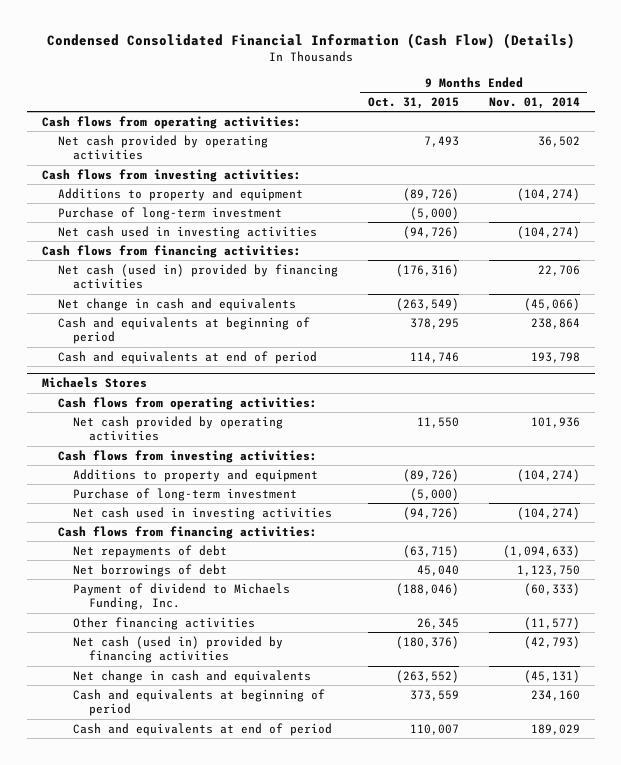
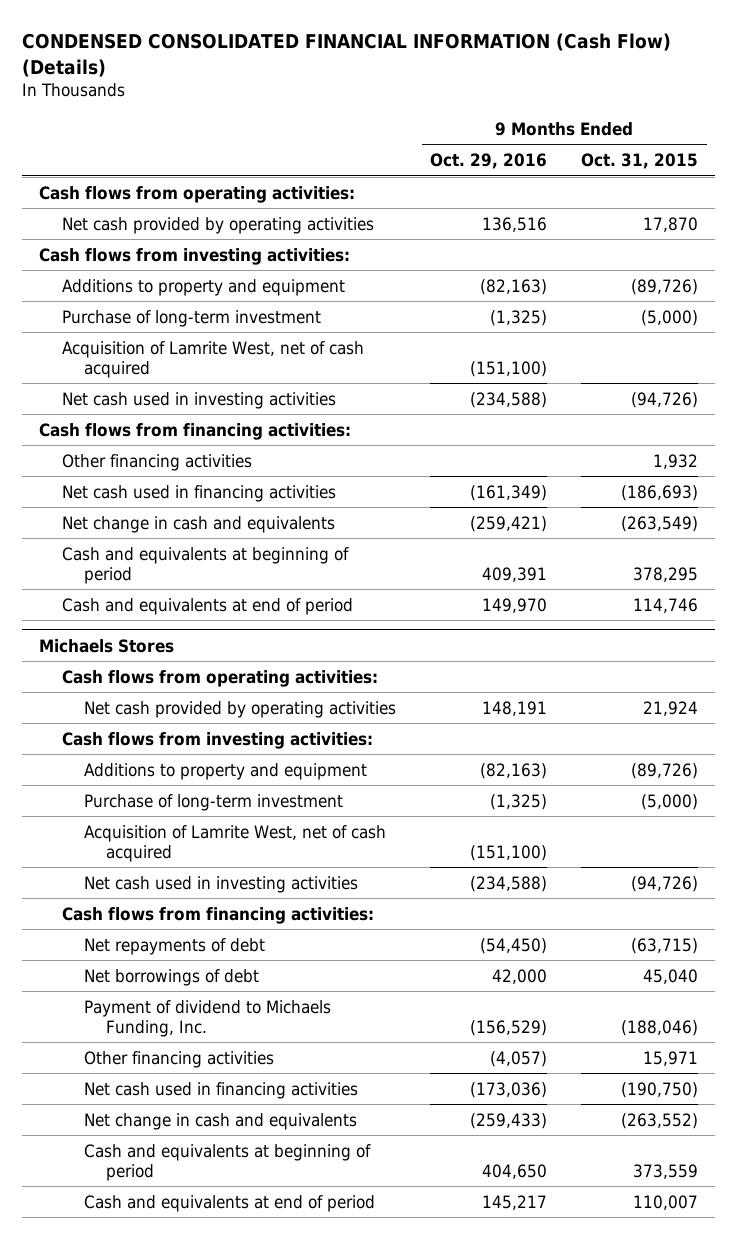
- Condensed Consolidated Financial Information (Cash Flow) (Details)
+ CONDENSED CONSOLIDATED FINANCIAL INFORMATION (Cash Flow) (Details)
- | 9 Months Ended Oct. 31, 2015 | 9 Months Ended Nov. 01, 2014
+ | 9 Months Ended Oct. 29, 2016 | 9 Months Ended Oct. 31, 2015
- Net cash provided by operating activities | 7,493 | 36,502
+ Net cash provided by operating activities | 136,516 | 17,870
+ Acquisition of Lamrite West, net of cash acquired | (151,100) |
- Net cash (used in) provided by financing activities | (176,316) | 22,706
+ Other financing activities | | 1,932
+ Net cash used in financing activities | (161,349) | (186,693)
@ Michaels Stores
- Net cash provided by operating activities | 11,550 | 101,936
+ Net cash provided by operating activities | 148,191 | 21,924
+ Acquisition of Lamrite West, net of cash acquired | (151,100) |
- Other financing activities | 26,345 | (11,577)
- Net cash (used in) provided by financing activities | (180,376) | (42,793)
+ Other financing activities | (4,057) | 15,971
+ Net cash used in financing activities | (173,036) | (190,750)

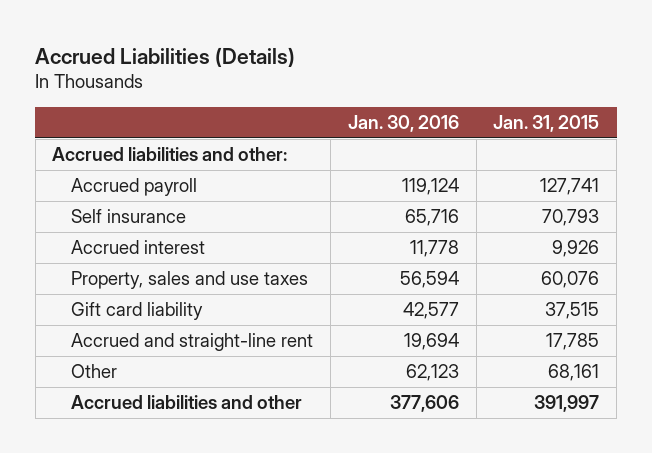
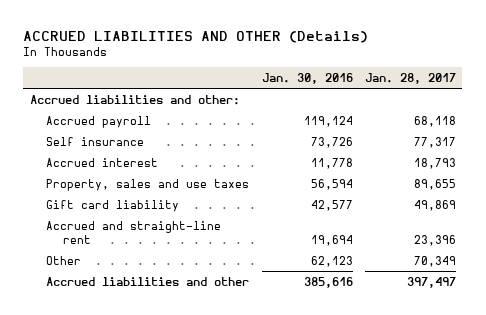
- Accrued Liabilities (Details)
+ ACCRUED LIABILITIES AND OTHER (Details)
- | Jan. 30, 2016 | Jan. 31, 2015
+ | Jan. 30, 2016 | Jan. 28, 2017
- Self insurance | 65,716 | 70,793
+ Self insurance | 73,726 | 77,317
- Accrued liabilities and other | 377,606 | 391,997
+ Accrued liabilities and other | 385,616 | 397,497

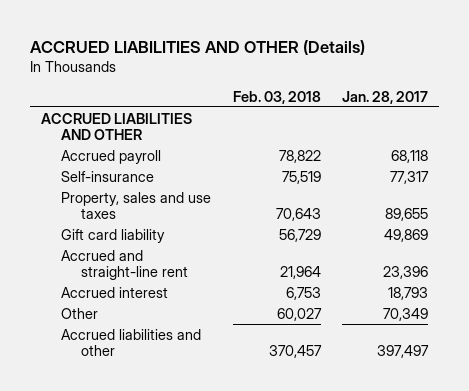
- | Jan. 30, 2016 | Jan. 28, 2017
+ | Feb. 03, 2018 | Jan. 28, 2017
- Accrued liabilities and other:
+ ACCRUED LIABILITIES AND OTHER
- Self insurance | 73,726 | 77,317
+ Self-insurance | 75,519 | 77,317
moved down: Accrued interest | 6,753 | 18,793

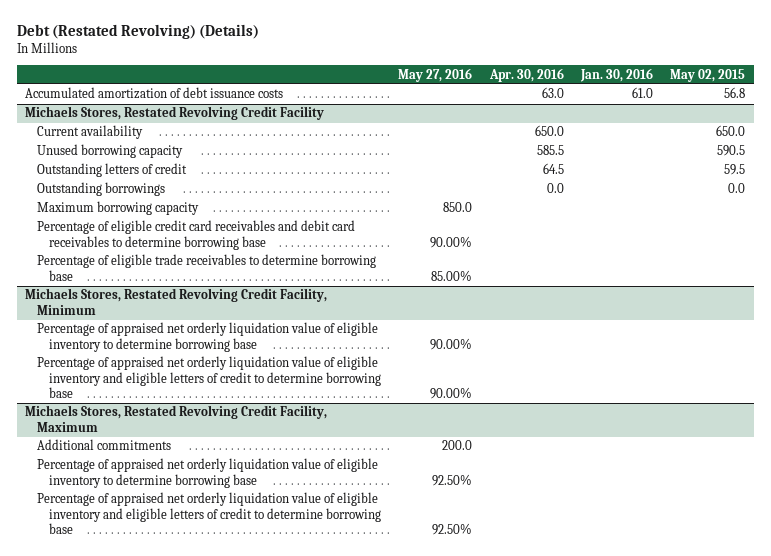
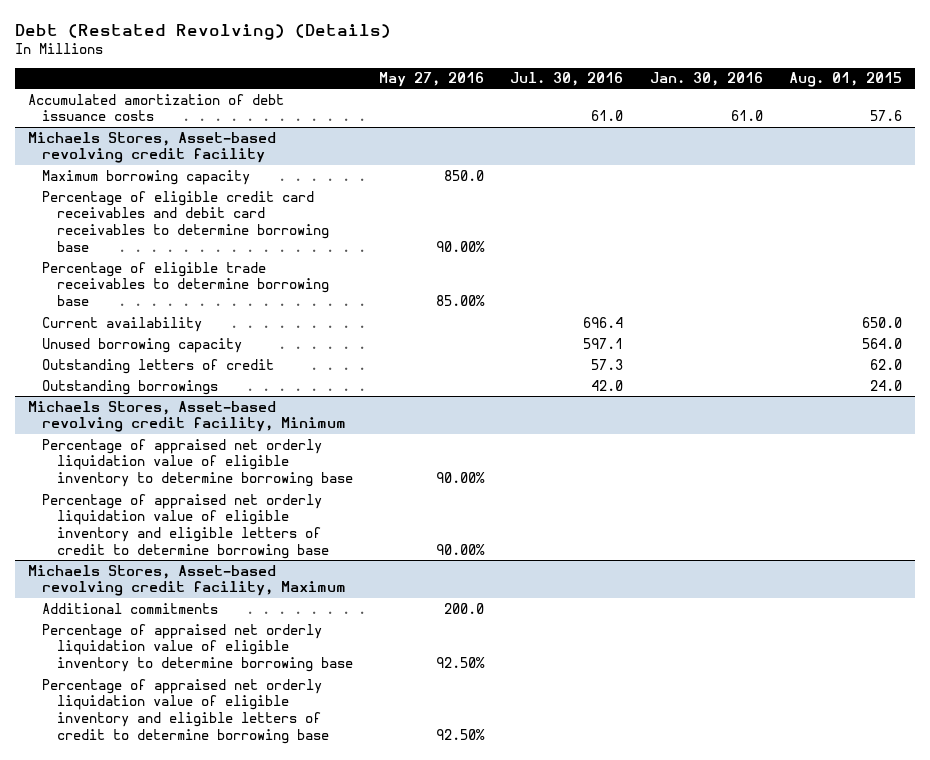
- | May 27, 2016 | Apr. 30, 2016 | Jan. 30, 2016 | May 02, 2015
+ | May 27, 2016 | Jul. 30, 2016 | Jan. 30, 2016 | Aug. 01, 2015
- Michaels Stores, Restated Revolving Credit Facility
+ Michaels Stores, Asset-based revolving credit facility
+ Maximum borrowing capacity | 850.0 | | |
+ Percentage of eligible credit card receivables and debit card receivables to determine borrowing base | 90.00% | | |
+ Percentage of eligible trade receivables to determine borrowing base | 85.00% | | |
- Maximum borrowing capacity | 850.0 | | |
- Percentage of eligible credit card receivables and debit card receivables to determine borrowing base | 90.00% | | |
- Percentage of eligible trade receivables to determine borrowing base | 85.00% | | |
- Michaels Stores, Restated Revolving Credit Facility, Minimum
+ Michaels Stores, Asset-based revolving credit facility, Minimum
- Michaels Stores, Restated Revolving Credit Facility, Maximum
+ Michaels Stores, Asset-based revolving credit facility, Maximum

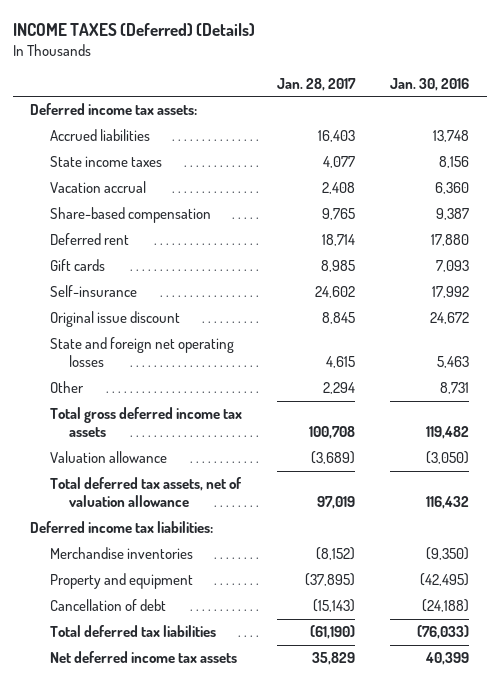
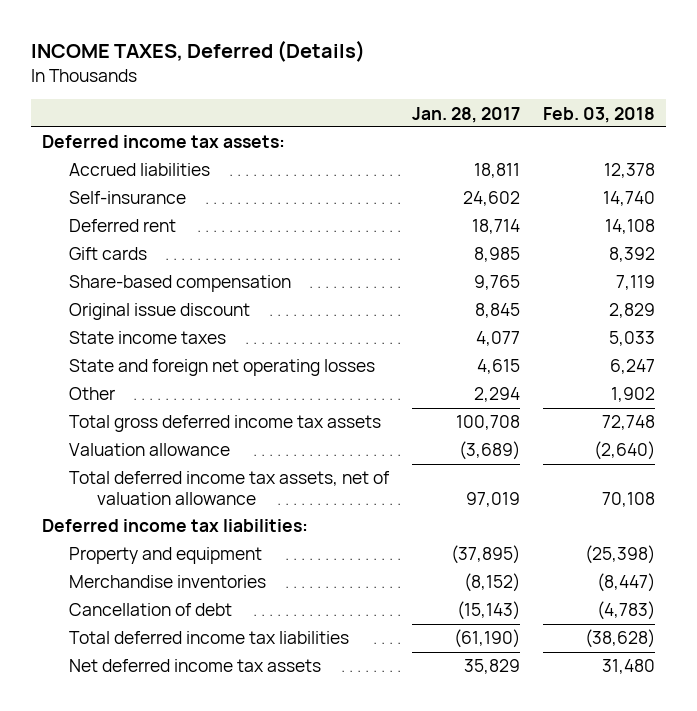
- INCOME TAXES (Deferred) (Details)
+ INCOME TAXES, Deferred (Details)
- | Jan. 28, 2017 | Jan. 30, 2016
+ | Jan. 28, 2017 | Feb. 03, 2018
- Accrued liabilities | 16,403 | 13,748
- Vacation accrual | 2,408 | 6,360
+ Accrued liabilities | 18,811 | 12,378
moved up: Self-insurance | 24,602 | 14,740
moved down: Share-based compensation | 9,765 | 7,119
moved down: State income taxes | 4,077 | 5,033
- Total deferred tax assets, net of valuation allowance | 97,019 | 116,432
+ Total deferred income tax assets, net of valuation allowance | 97,019 | 70,108
moved down: Merchandise inventories | (8,152) | (8,447)
- Total deferred tax liabilities | (61,190) | (76,033)
+ Total deferred income tax liabilities | (61,190) | (38,628)

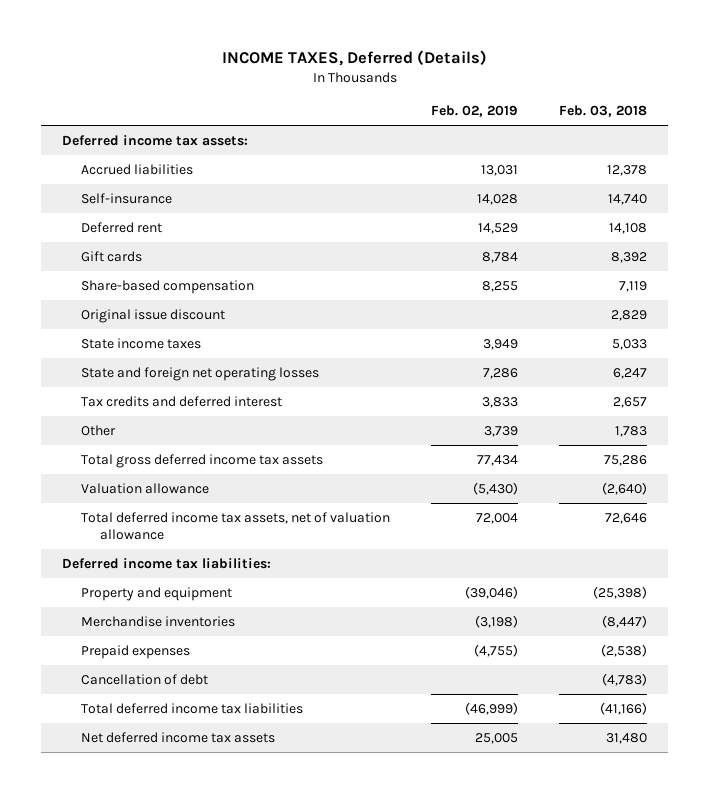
- | Jan. 28, 2017 | Feb. 03, 2018
+ | Feb. 02, 2019 | Feb. 03, 2018
- Other | 2,294 | 1,902
- Total gross deferred income tax assets | 100,708 | 72,748
+ Tax credits and deferred interest | 3,833 | 2,657
+ Other | 3,739 | 1,783
+ Total gross deferred income tax assets | 77,434 | 75,286
- Total deferred income tax assets, net of valuation allowance | 97,019 | 70,108
+ Total deferred income tax assets, net of valuation allowance | 72,004 | 72,646
+ Prepaid expenses | (4,755) | (2,538)
- Total deferred income tax liabilities | (61,190) | (38,628)
+ Total deferred income tax liabilities | (46,999) | (41,166)

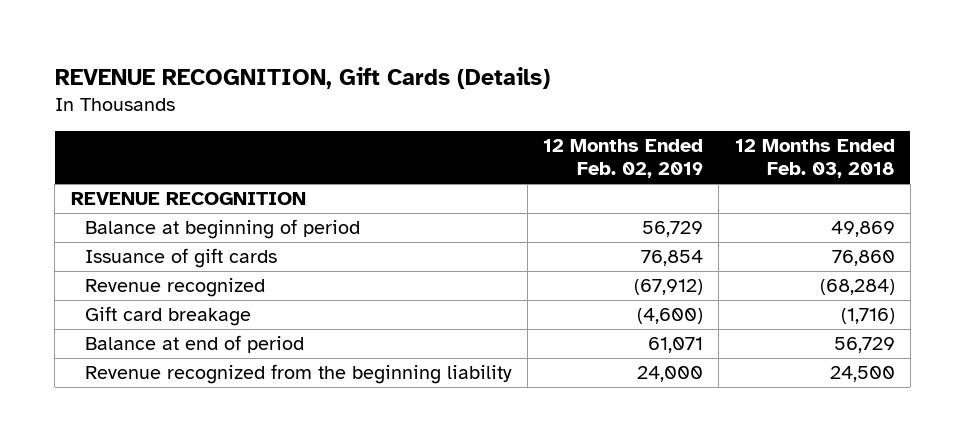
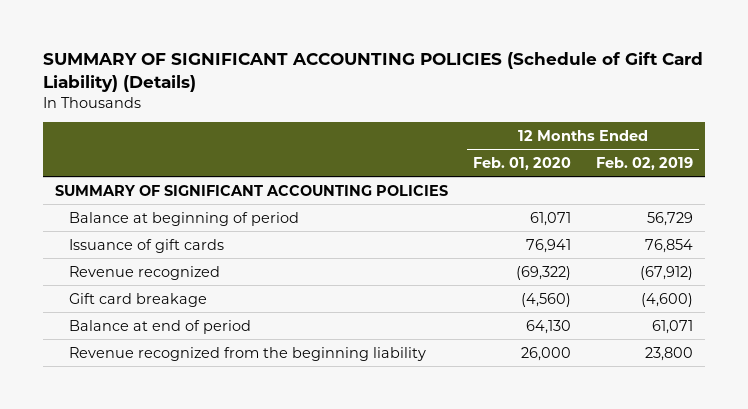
- REVENUE RECOGNITION, Gift Cards (Details)
+ SUMMARY OF SIGNIFICANT ACCOUNTING POLICIES (Schedule of Gift Card Liability) (Details)
- | 12 Months Ended Feb. 02, 2019 | 12 Months Ended Feb. 03, 2018
+ | 12 Months Ended Feb. 01, 2020 | 12 Months Ended Feb. 02, 2019
- REVENUE RECOGNITION
+ SUMMARY OF SIGNIFICANT ACCOUNTING POLICIES
- Revenue recognized from the beginning liability | 24,000 | 24,500
+ Revenue recognized from the beginning liability | 26,000 | 23,800

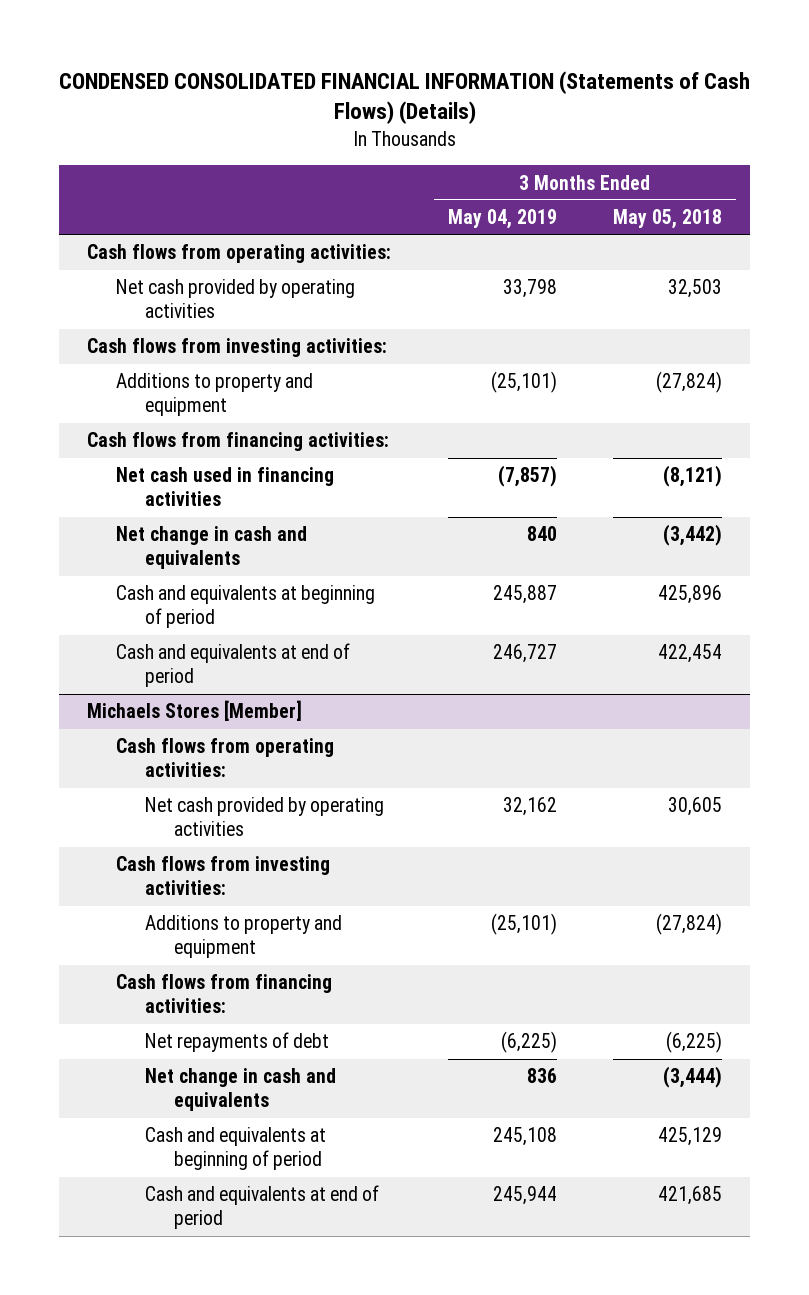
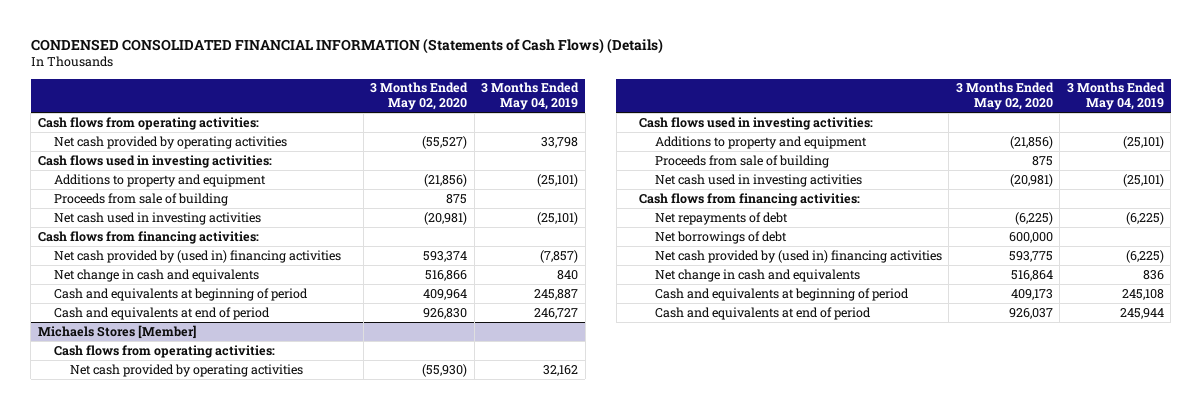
- | 3 Months Ended May 04, 2019 | 3 Months Ended May 05, 2018
+ | 3 Months Ended May 02, 2020 | 3 Months Ended May 04, 2019
- Cash flows from investing activities:
+ Cash flows used in investing activities:
+ Proceeds from sale of building | 875 |
+ Net cash used in investing activities | (20,981) | (25,101)
- Net cash used in financing activities | (7,857) | (8,121)
+ Net cash provided by (used in) financing activities | 593,374 | (7,857)
@ Michaels Stores [Member]
- Cash flows from investing activities:
+ Cash flows used in investing activities:
+ Proceeds from sale of building | 875 |
+ Net cash used in investing activities | (20,981) | (25,101)
+ Net borrowings of debt | 600,000 |
+ Net cash provided by (used in) financing activities | 593,775 | (6,225)

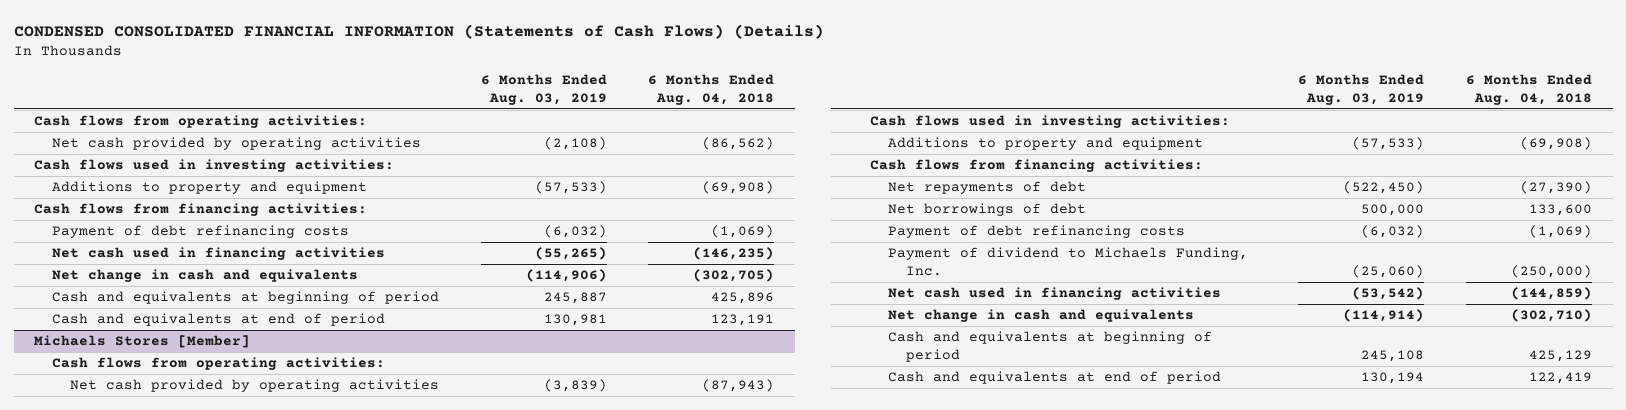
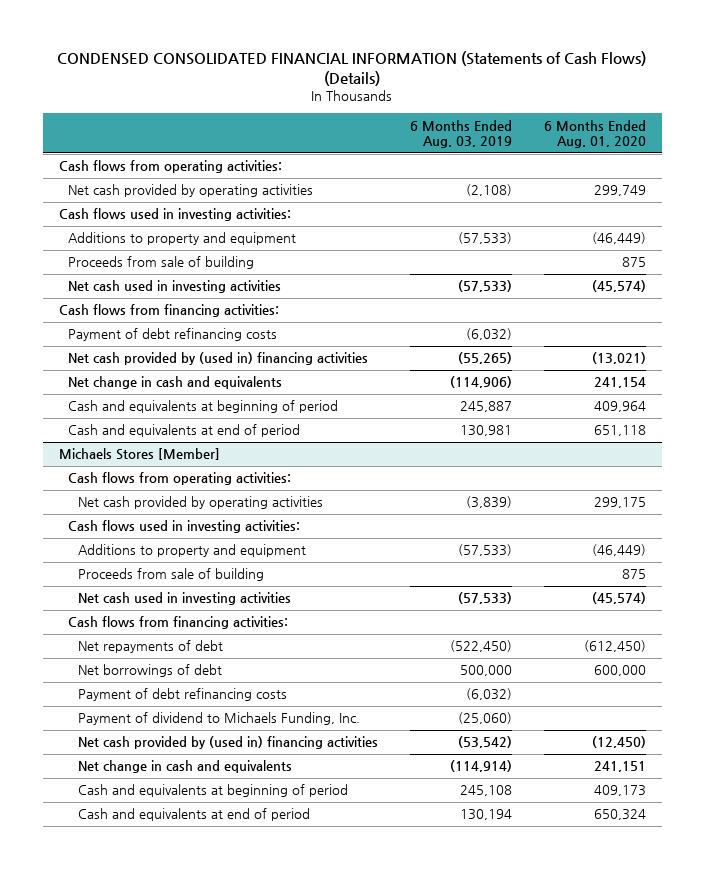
- | 6 Months Ended Aug. 03, 2019 | 6 Months Ended Aug. 04, 2018
+ | 6 Months Ended Aug. 03, 2019 | 6 Months Ended Aug. 01, 2020
+ Proceeds from sale of building | | 875
+ Net cash used in investing activities | (57,533) | (45,574)
- Net cash used in financing activities | (55,265) | (146,235)
+ Net cash provided by (used in) financing activities | (55,265) | (13,021)
@ Michaels Stores [Member]
+ Proceeds from sale of building | | 875
+ Net cash used in investing activities | (57,533) | (45,574)
- Net cash used in financing activities | (53,542) | (144,859)
+ Net cash provided by (used in) financing activities | (53,542) | (12,450)

